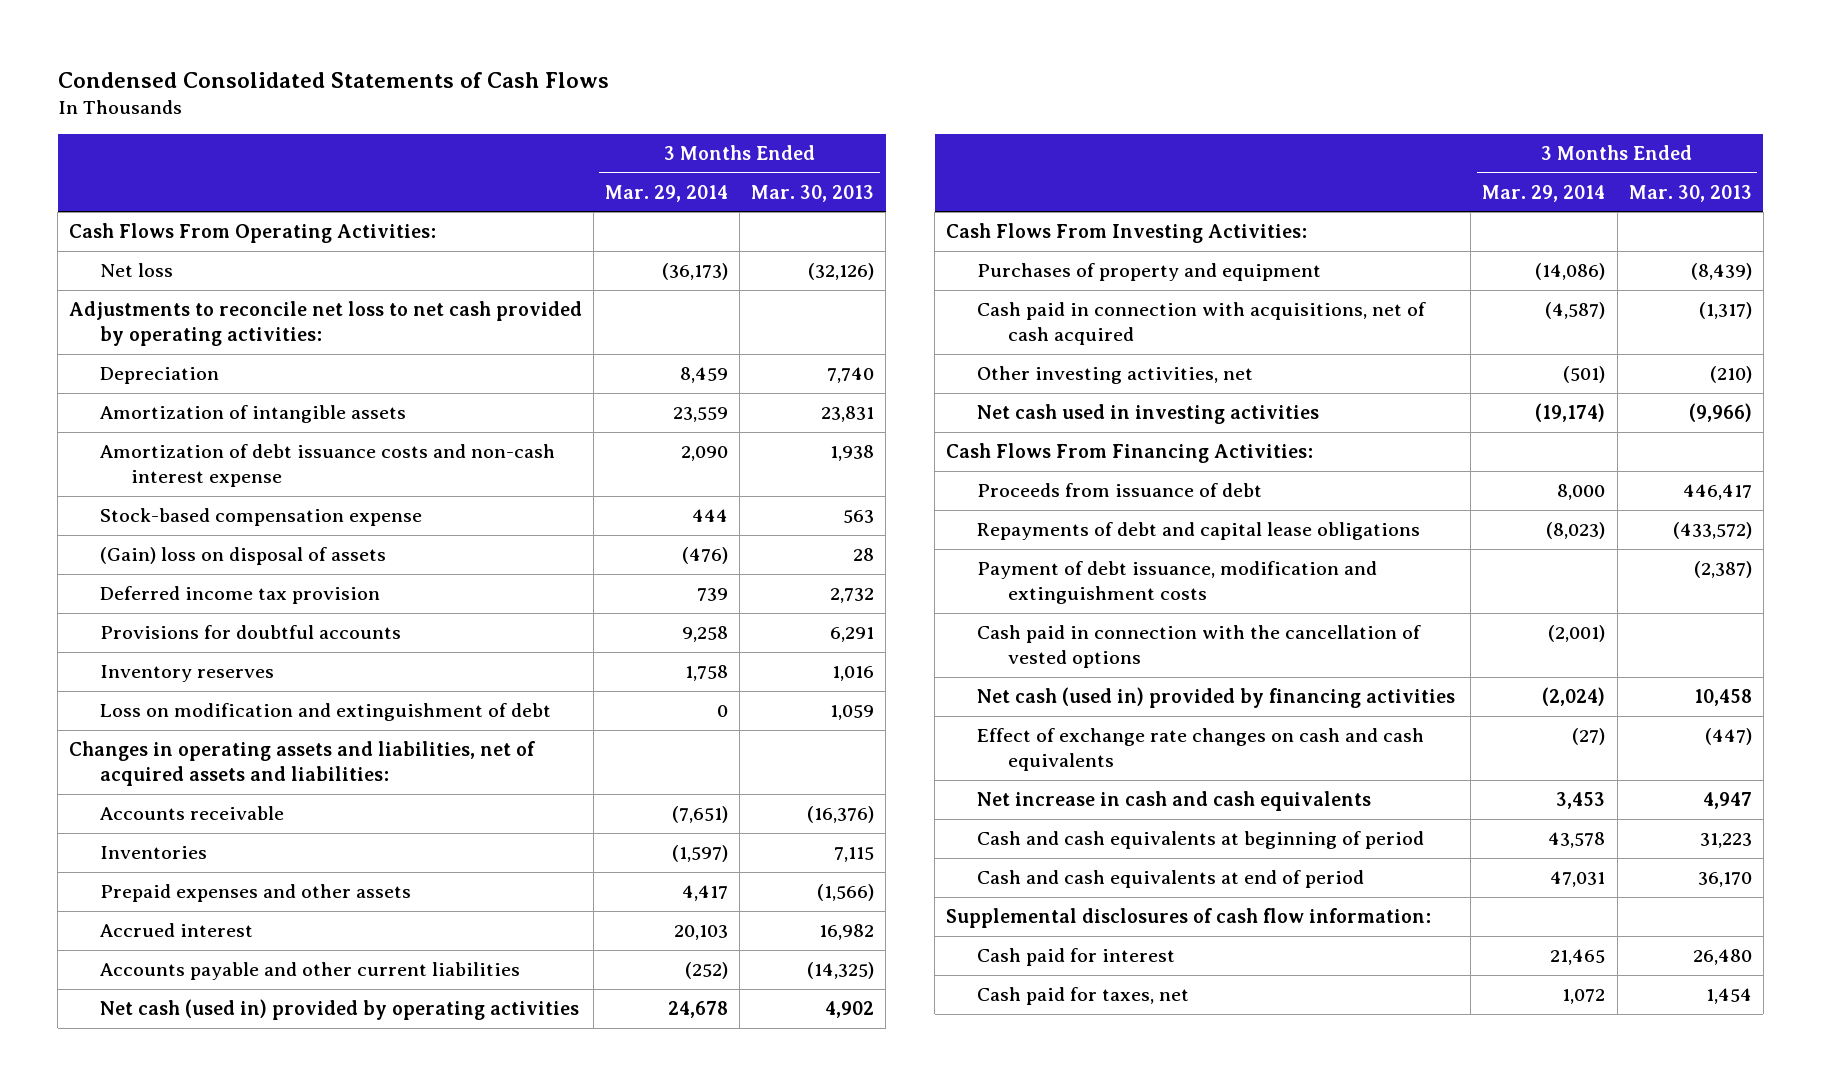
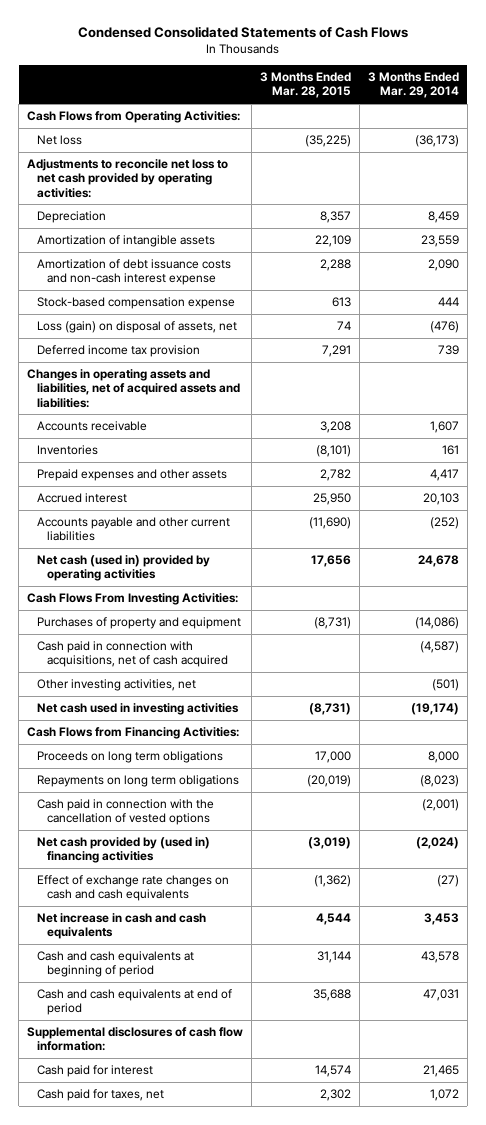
- | 3 Months Ended Mar. 29, 2014 | 3 Months Ended Mar. 30, 2013
+ | 3 Months Ended Mar. 28, 2015 | 3 Months Ended Mar. 29, 2014
- Cash Flows From Operating Activities:
+ Cash Flows from Operating Activities:
- (Gain) loss on disposal of assets | (476) | 28
+ Loss (gain) on disposal of assets, net | 74 | (476)
- Provisions for doubtful accounts | 9,258 | 6,291
- Inventory reserves | 1,758 | 1,016
- Loss on modification and extinguishment of debt | 0 | 1,059
- Accounts receivable | (7,651) | (16,376)
- Inventories | (1,597) | 7,115
+ Accounts receivable | 3,208 | 1,607
+ Inventories | (8,101) | 161
- Cash Flows From Financing Activities:
- Proceeds from issuance of debt | 8,000 | 446,417
- Repayments of debt and capital lease obligations | (8,023) | (433,572)
- Payment of debt issuance, modification and extinguishment costs | | (2,387)
+ Cash Flows from Financing Activities:
+ Proceeds on long term obligations | 17,000 | 8,000
+ Repayments on long term obligations | (20,019) | (8,023)
- Net cash (used in) provided by financing activities | (2,024) | 10,458
+ Net cash provided by (used in) financing activities | (3,019) | (2,024)

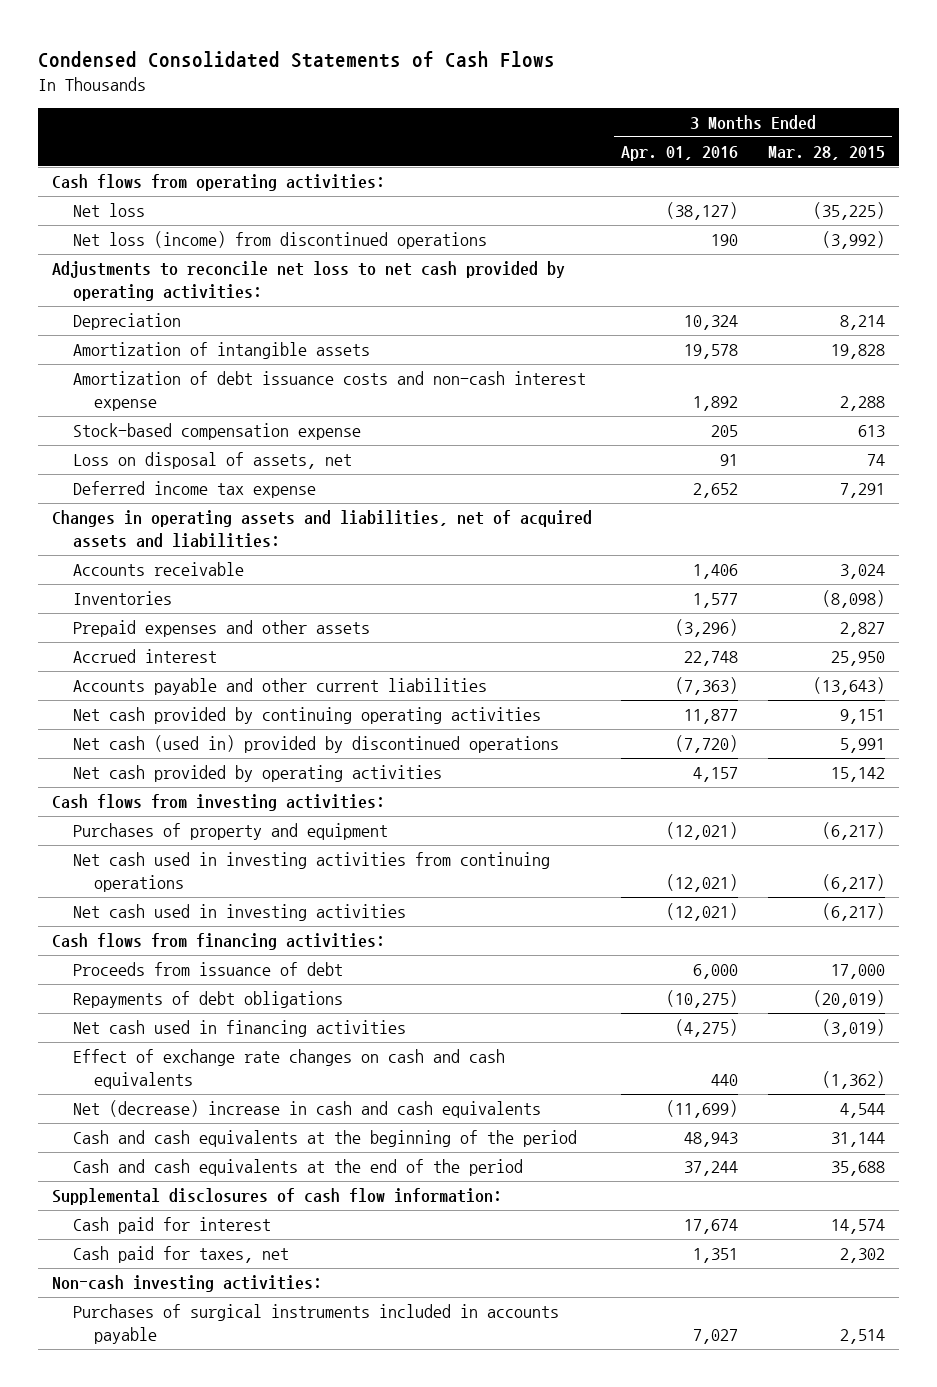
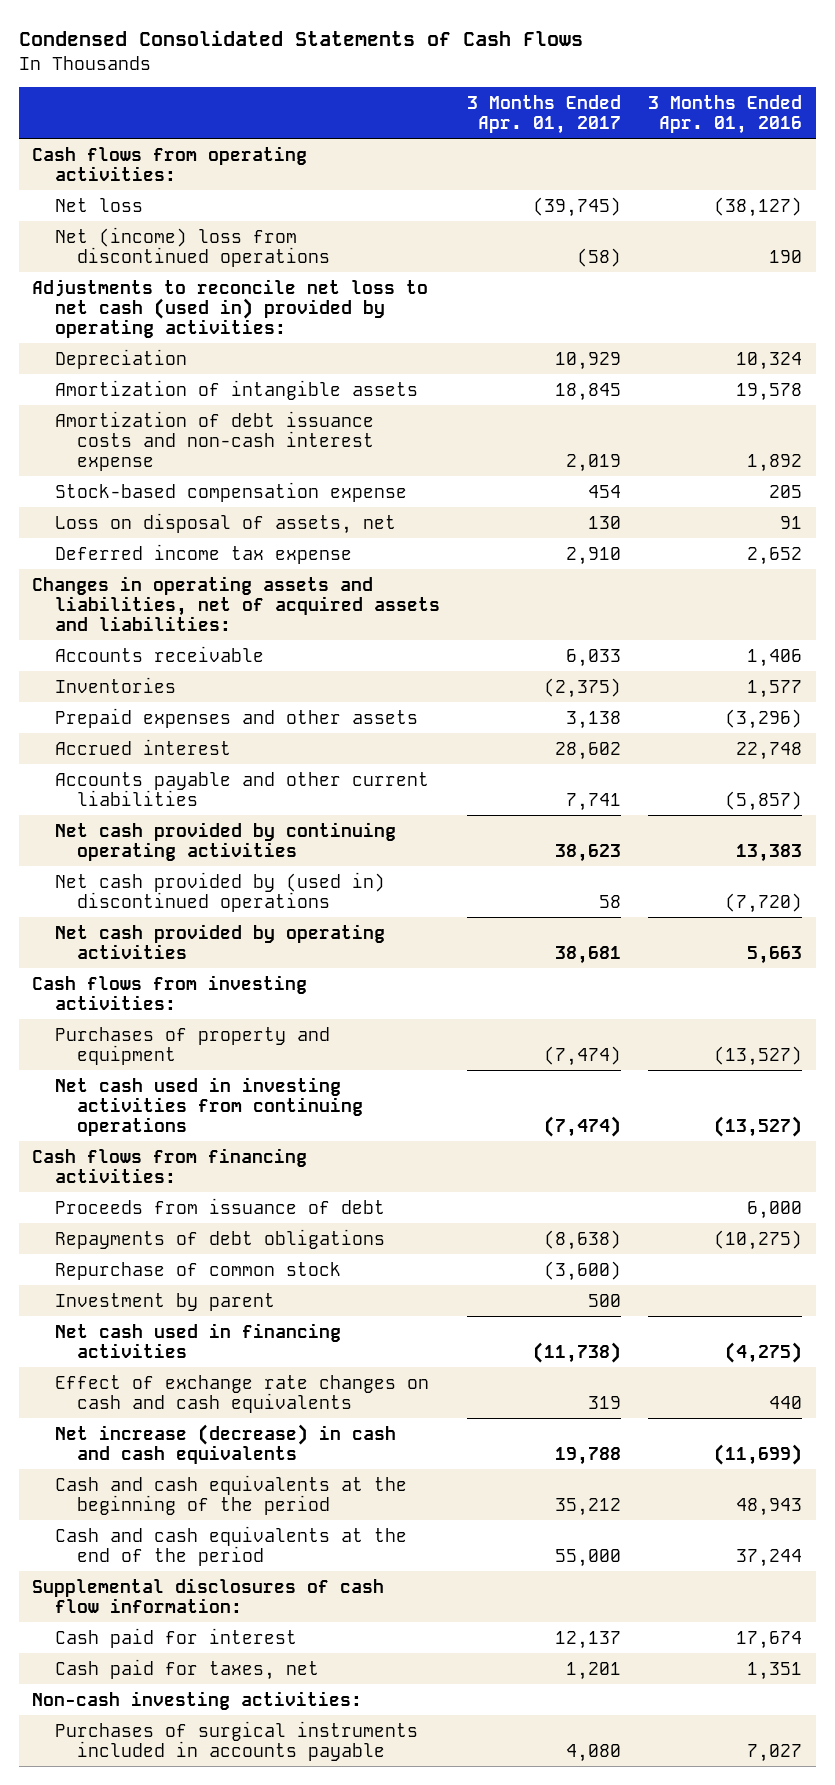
- | 3 Months Ended Apr. 01, 2016 | 3 Months Ended Mar. 28, 2015
+ | 3 Months Ended Apr. 01, 2017 | 3 Months Ended Apr. 01, 2016
- Net loss (income) from discontinued operations | 190 | (3,992)
- Adjustments to reconcile net loss to net cash provided by operating activities:
+ Net (income) loss from discontinued operations | (58) | 190
+ Adjustments to reconcile net loss to net cash (used in) provided by operating activities:
- Accounts payable and other current liabilities | (7,363) | (13,643)
- Net cash provided by continuing operating activities | 11,877 | 9,151
- Net cash (used in) provided by discontinued operations | (7,720) | 5,991
- Net cash provided by operating activities | 4,157 | 15,142
+ Accounts payable and other current liabilities | 7,741 | (5,857)
+ Net cash provided by continuing operating activities | 38,623 | 13,383
+ Net cash provided by (used in) discontinued operations | 58 | (7,720)
+ Net cash provided by operating activities | 38,681 | 5,663
- Purchases of property and equipment | (12,021) | (6,217)
- Net cash used in investing activities from continuing operations | (12,021) | (6,217)
- Net cash used in investing activities | (12,021) | (6,217)
+ Purchases of property and equipment | (7,474) | (13,527)
+ Net cash used in investing activities from continuing operations | (7,474) | (13,527)
+ Repurchase of common stock | (3,600) |
+ Investment by parent | 500 |
- Net (decrease) increase in cash and cash equivalents | (11,699) | 4,544
+ Net increase (decrease) in cash and cash equivalents | 19,788 | (11,699)

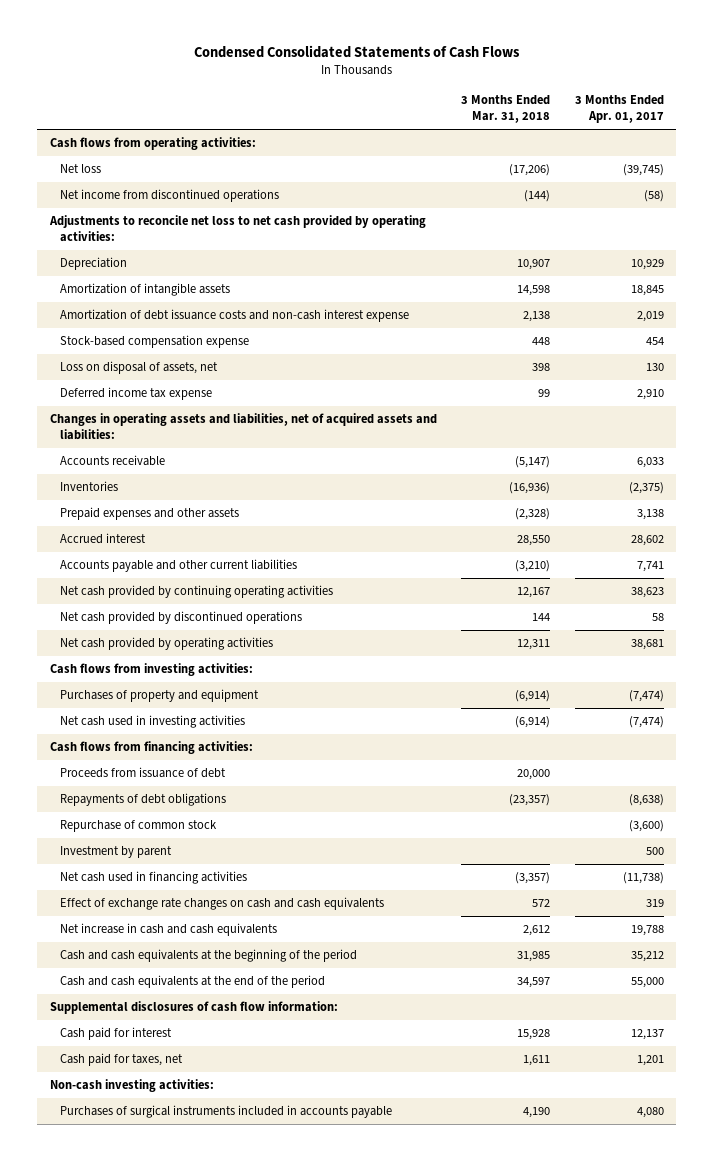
- | 3 Months Ended Apr. 01, 2017 | 3 Months Ended Apr. 01, 2016
+ | 3 Months Ended Mar. 31, 2018 | 3 Months Ended Apr. 01, 2017
- Net (income) loss from discontinued operations | (58) | 190
- Adjustments to reconcile net loss to net cash (used in) provided by operating activities:
+ Net income from discontinued operations | (144) | (58)
+ Adjustments to reconcile net loss to net cash provided by operating activities:
- Net cash provided by (used in) discontinued operations | 58 | (7,720)
+ Net cash provided by discontinued operations | 144 | 58
- Net cash used in investing activities from continuing operations | (7,474) | (13,527)
+ Net cash used in investing activities | (6,914) | (7,474)
- Net increase (decrease) in cash and cash equivalents | 19,788 | (11,699)
+ Net increase in cash and cash equivalents | 2,612 | 19,788

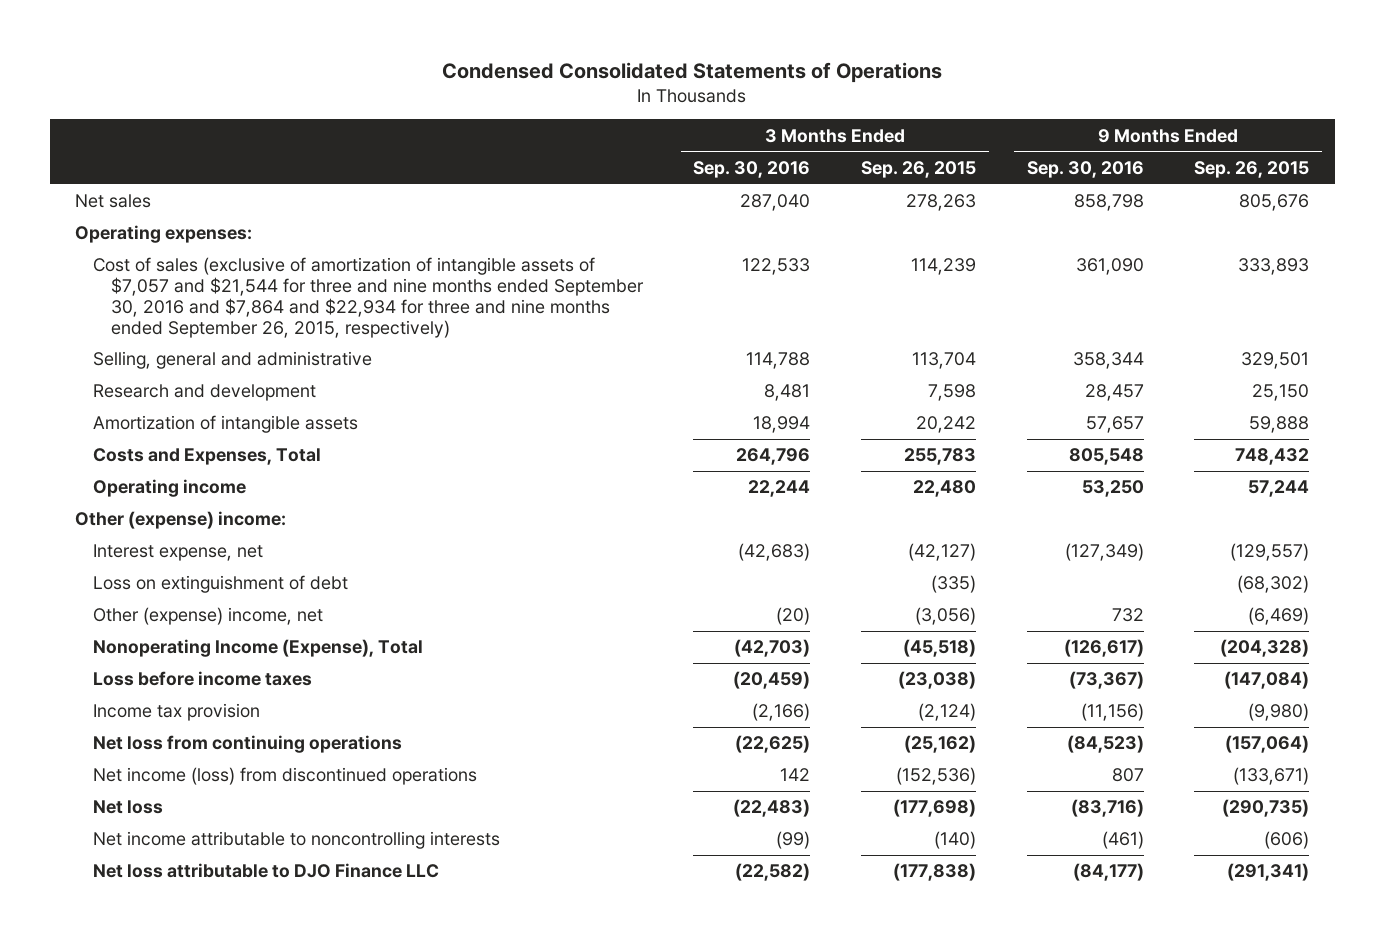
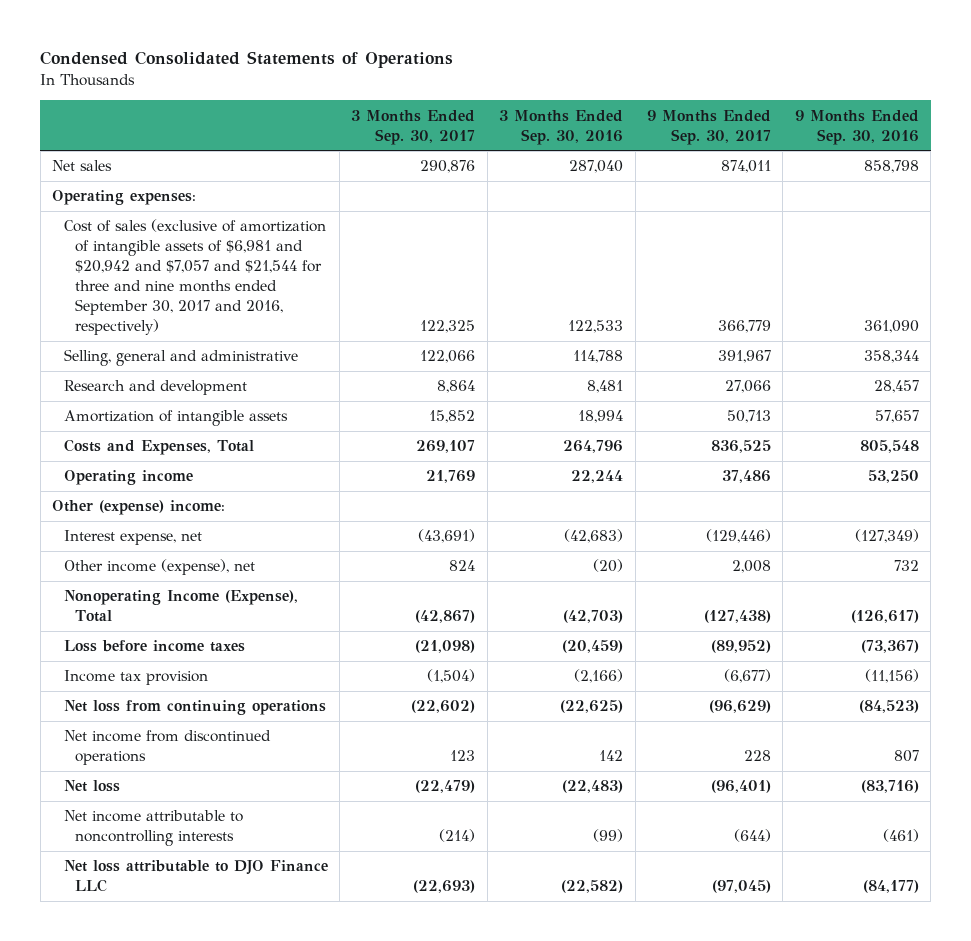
- | 3 Months Ended Sep. 30, 2016 | 3 Months Ended Sep. 26, 2015 | 9 Months Ended Sep. 30, 2016 | 9 Months Ended Sep. 26, 2015
+ | 3 Months Ended Sep. 30, 2017 | 3 Months Ended Sep. 30, 2016 | 9 Months Ended Sep. 30, 2017 | 9 Months Ended Sep. 30, 2016
- Cost of sales (exclusive of amortization of intangible assets of $7,057 and $21,544 for three and nine months ended September 30, 2016 and $7,864 and $22,934 for three and nine months ended September 26, 2015, respectively) | 122,533 | 114,239 | 361,090 | 333,893
+ Cost of sales (exclusive of amortization of intangible assets of $6,981 and $20,942 and $7,057 and $21,544 for three and nine months ended September 30, 2017 and 2016, respectively) | 122,325 | 122,533 | 366,779 | 361,090
- Loss on extinguishment of debt | | (335) | | (68,302)
- Other (expense) income, net | (20) | (3,056) | 732 | (6,469)
+ Other income (expense), net | 824 | (20) | 2,008 | 732
- Net income (loss) from discontinued operations | 142 | (152,536) | 807 | (133,671)
+ Net income from discontinued operations | 123 | 142 | 228 | 807

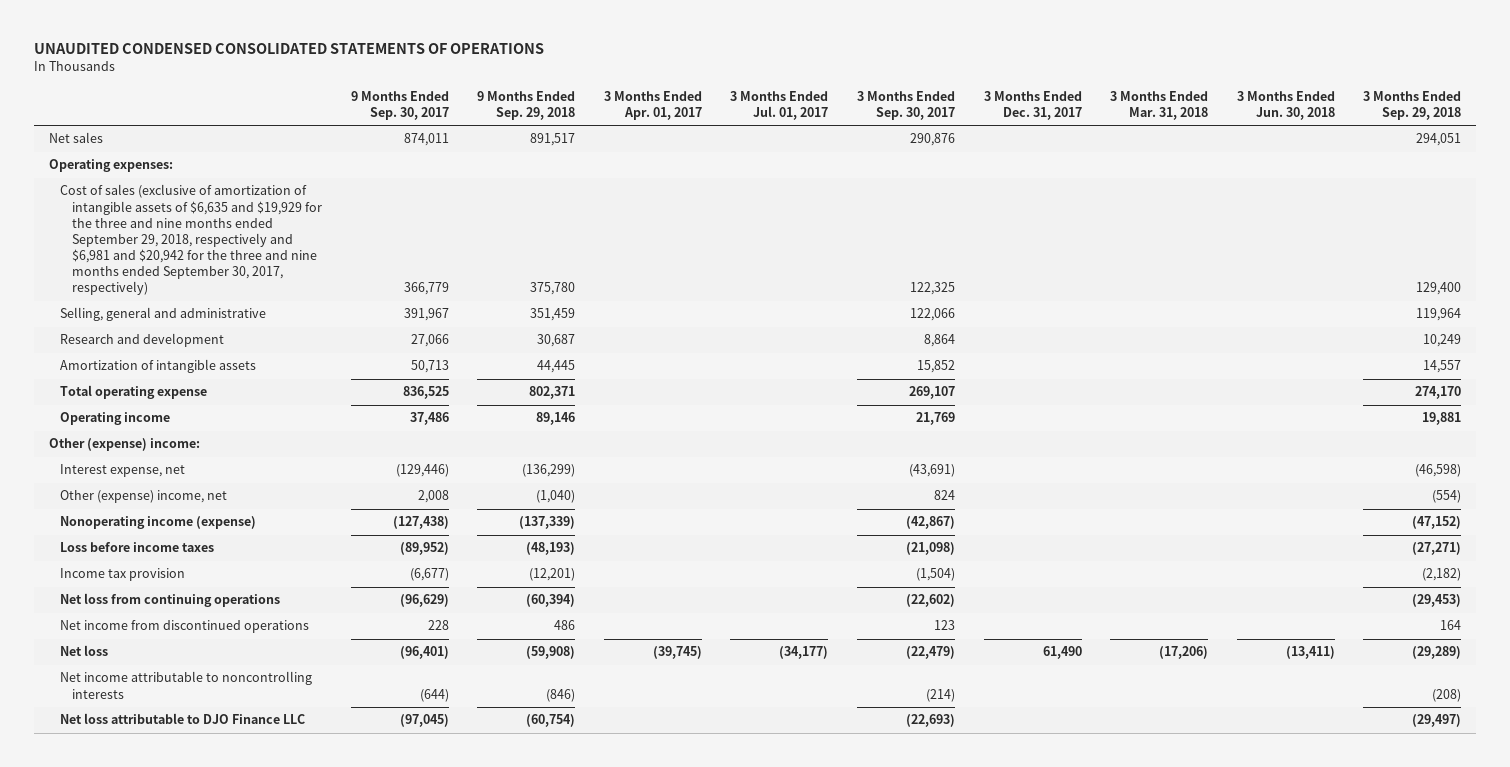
- Condensed Consolidated Statements of Operations
+ UNAUDITED CONDENSED CONSOLIDATED STATEMENTS OF OPERATIONS
- | 3 Months Ended Sep. 30, 2017 | 3 Months Ended Sep. 30, 2016 | 9 Months Ended Sep. 30, 2017 | 9 Months Ended Sep. 30, 2016
+ | 9 Months Ended Sep. 30, 2017 | 9 Months Ended Sep. 29, 2018 | 3 Months Ended Apr. 01, 2017 | 3 Months Ended Jul. 01, 2017 | 3 Months Ended Sep. 30, 2017 | 3 Months Ended Dec. 31, 2017 | 3 Months Ended Mar. 31, 2018 | 3 Months Ended Jun. 30, 2018 | 3 Months Ended Sep. 29, 2018
- Cost of sales (exclusive of amortization of intangible assets of $6,981 and $20,942 and $7,057 and $21,544 for three and nine months ended September 30, 2017 and 2016, respectively) | 122,325 | 122,533 | 366,779 | 361,090
+ Cost of sales (exclusive of amortization of intangible assets of $6,635 and $19,929 for the three and nine months ended September 29, 2018, respectively and $6,981 and $20,942 for the three and nine months ended September 30, 2017, respectively) | 366,779 | 375,780 | | | 122,325 | | | | 129,400
- Costs and Expenses, Total | 269,107 | 264,796 | 836,525 | 805,548
+ Total operating expense | 836,525 | 802,371 | | | 269,107 | | | | 274,170
- Other income (expense), net | 824 | (20) | 2,008 | 732
- Nonoperating Income (Expense), Total | (42,867) | (42,703) | (127,438) | (126,617)
+ Other (expense) income, net | 2,008 | (1,040) | | | 824 | | | | (554)
+ Nonoperating income (expense) | (127,438) | (137,339) | | | (42,867) | | | | (47,152)

